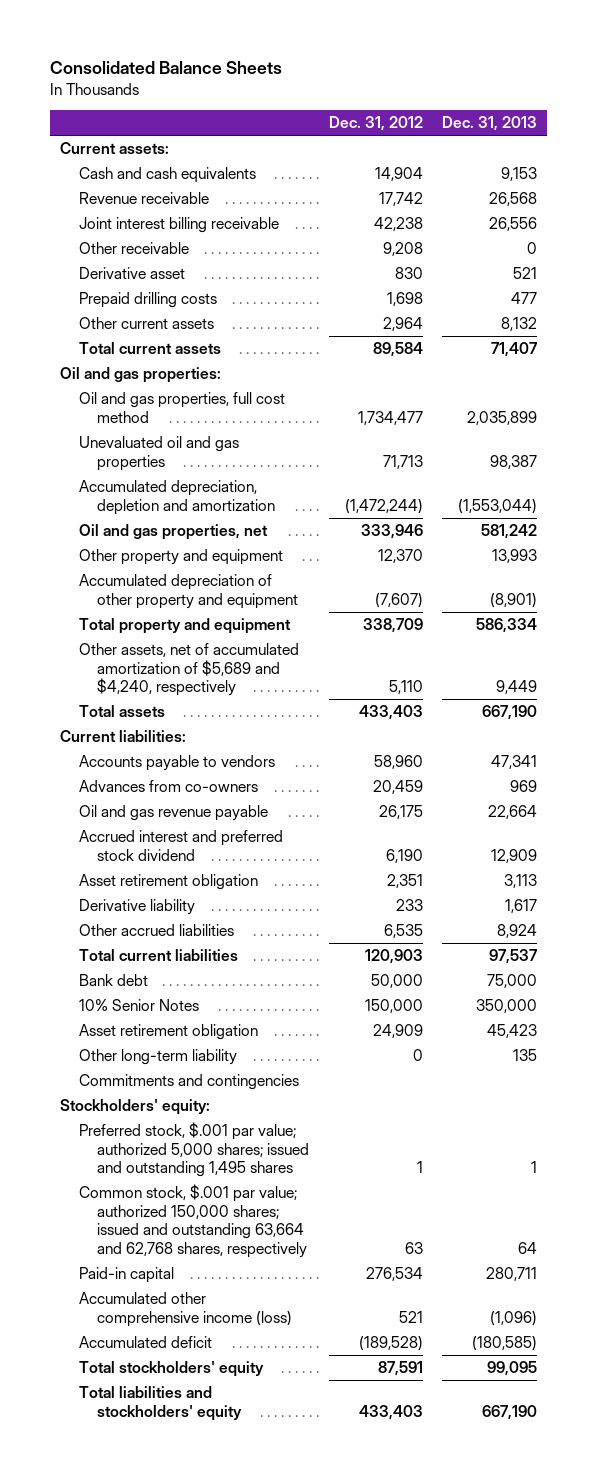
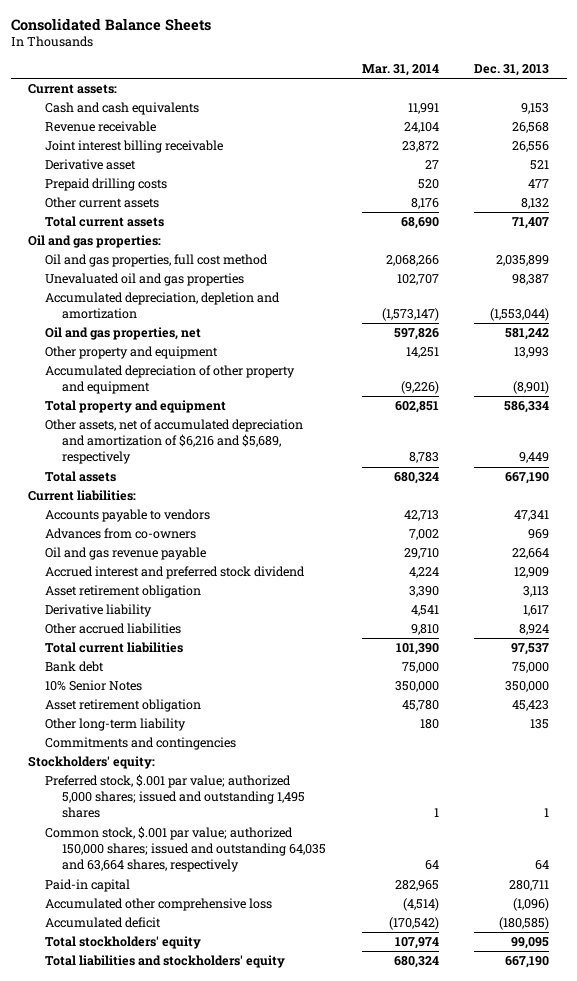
- | Dec. 31, 2012 | Dec. 31, 2013
+ | Mar. 31, 2014 | Dec. 31, 2013
- Other receivable | 9,208 | 0
- Other assets, net of accumulated amortization of $5,689 and $4,240, respectively | 5,110 | 9,449
+ Other assets, net of accumulated depreciation and amortization of $6,216 and $5,689, respectively | 8,783 | 9,449
- Common stock, $.001 par value; authorized 150,000 shares; issued and outstanding 63,664 and 62,768 shares, respectively | 63 | 64
+ Common stock, $.001 par value; authorized 150,000 shares; issued and outstanding 64,035 and 63,664 shares, respectively | 64 | 64
- Accumulated other comprehensive income (loss) | 521 | (1,096)
+ Accumulated other comprehensive loss | (4,514) | (1,096)

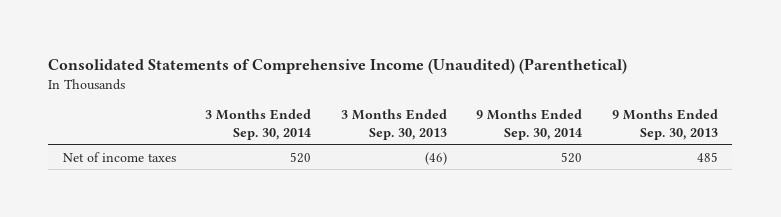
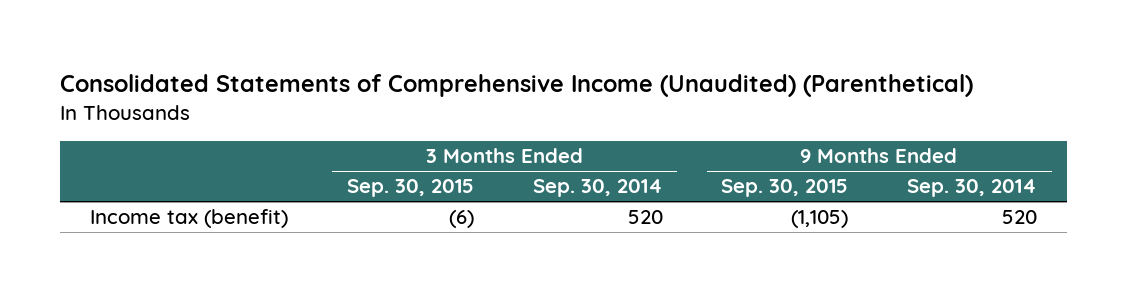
- | 3 Months Ended Sep. 30, 2014 | 3 Months Ended Sep. 30, 2013 | 9 Months Ended Sep. 30, 2014 | 9 Months Ended Sep. 30, 2013
+ | 3 Months Ended Sep. 30, 2015 | 3 Months Ended Sep. 30, 2014 | 9 Months Ended Sep. 30, 2015 | 9 Months Ended Sep. 30, 2014
- Net of income taxes | 520 | (46) | 520 | 485
+ Income tax (benefit) | (6) | 520 | (1,105) | 520

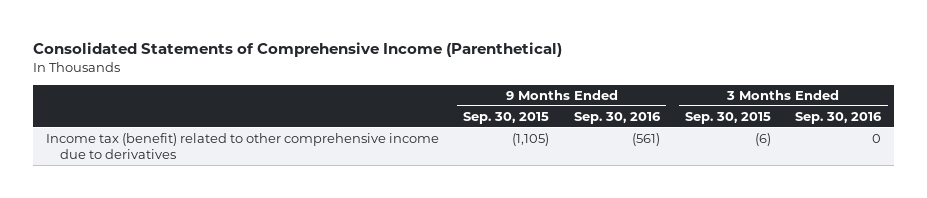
- Consolidated Statements of Comprehensive Income (Unaudited) (Parenthetical)
+ Consolidated Statements of Comprehensive Income (Parenthetical)
- | 3 Months Ended Sep. 30, 2015 | 3 Months Ended Sep. 30, 2014 | 9 Months Ended Sep. 30, 2015 | 9 Months Ended Sep. 30, 2014
+ | 9 Months Ended Sep. 30, 2015 | 9 Months Ended Sep. 30, 2016 | 3 Months Ended Sep. 30, 2015 | 3 Months Ended Sep. 30, 2016
- Income tax (benefit) | (6) | 520 | (1,105) | 520
+ Income tax (benefit) related to other comprehensive income due to derivatives | (1,105) | (561) | (6) | 0

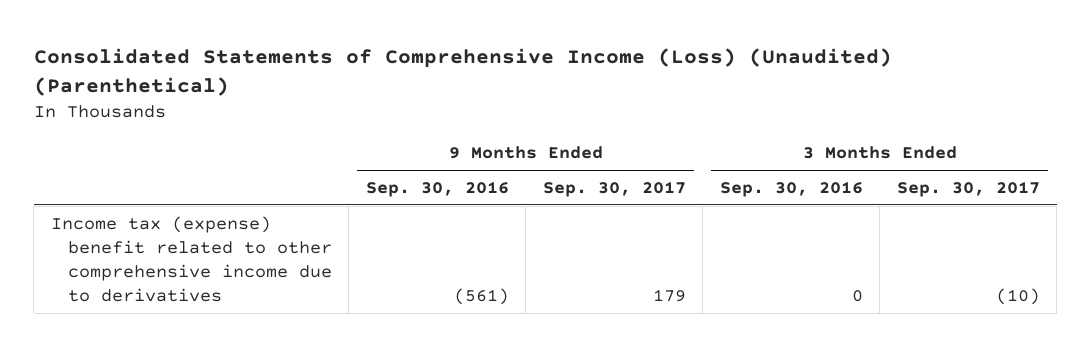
- Consolidated Statements of Comprehensive Income (Parenthetical)
+ Consolidated Statements of Comprehensive Income (Loss) (Unaudited) (Parenthetical)
- | 9 Months Ended Sep. 30, 2015 | 9 Months Ended Sep. 30, 2016 | 3 Months Ended Sep. 30, 2015 | 3 Months Ended Sep. 30, 2016
+ | 9 Months Ended Sep. 30, 2016 | 9 Months Ended Sep. 30, 2017 | 3 Months Ended Sep. 30, 2016 | 3 Months Ended Sep. 30, 2017
- Income tax (benefit) related to other comprehensive income due to derivatives | (1,105) | (561) | (6) | 0
+ Income tax (expense) benefit related to other comprehensive income due to derivatives | (561) | 179 | 0 | (10)

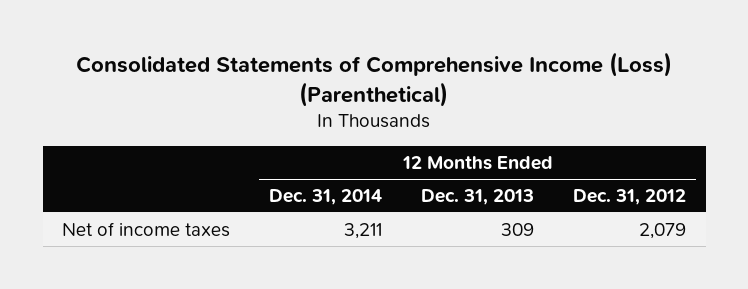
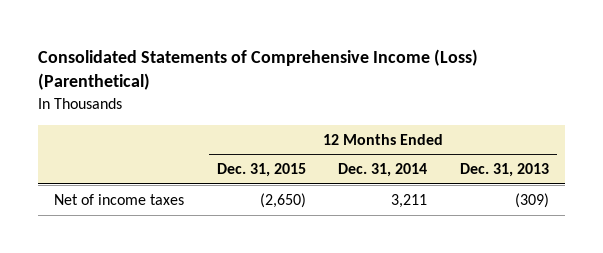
- | 12 Months Ended Dec. 31, 2014 | 12 Months Ended Dec. 31, 2013 | 12 Months Ended Dec. 31, 2012
+ | 12 Months Ended Dec. 31, 2015 | 12 Months Ended Dec. 31, 2014 | 12 Months Ended Dec. 31, 2013
- Net of income taxes | 3,211 | 309 | 2,079
+ Net of income taxes | (2,650) | 3,211 | (309)

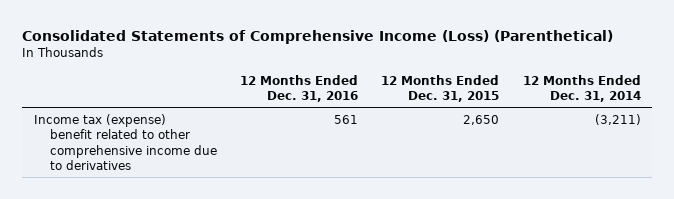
- | 12 Months Ended Dec. 31, 2015 | 12 Months Ended Dec. 31, 2014 | 12 Months Ended Dec. 31, 2013
+ | 12 Months Ended Dec. 31, 2016 | 12 Months Ended Dec. 31, 2015 | 12 Months Ended Dec. 31, 2014
- Net of income taxes | (2,650) | 3,211 | (309)
+ Income tax (expense) benefit related to other comprehensive income due to derivatives | 561 | 2,650 | (3,211)

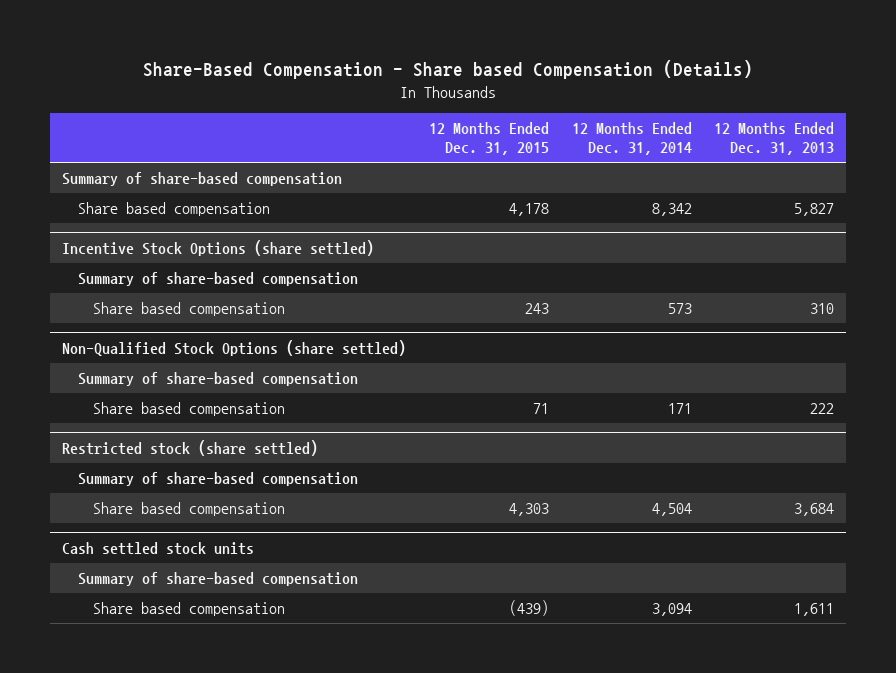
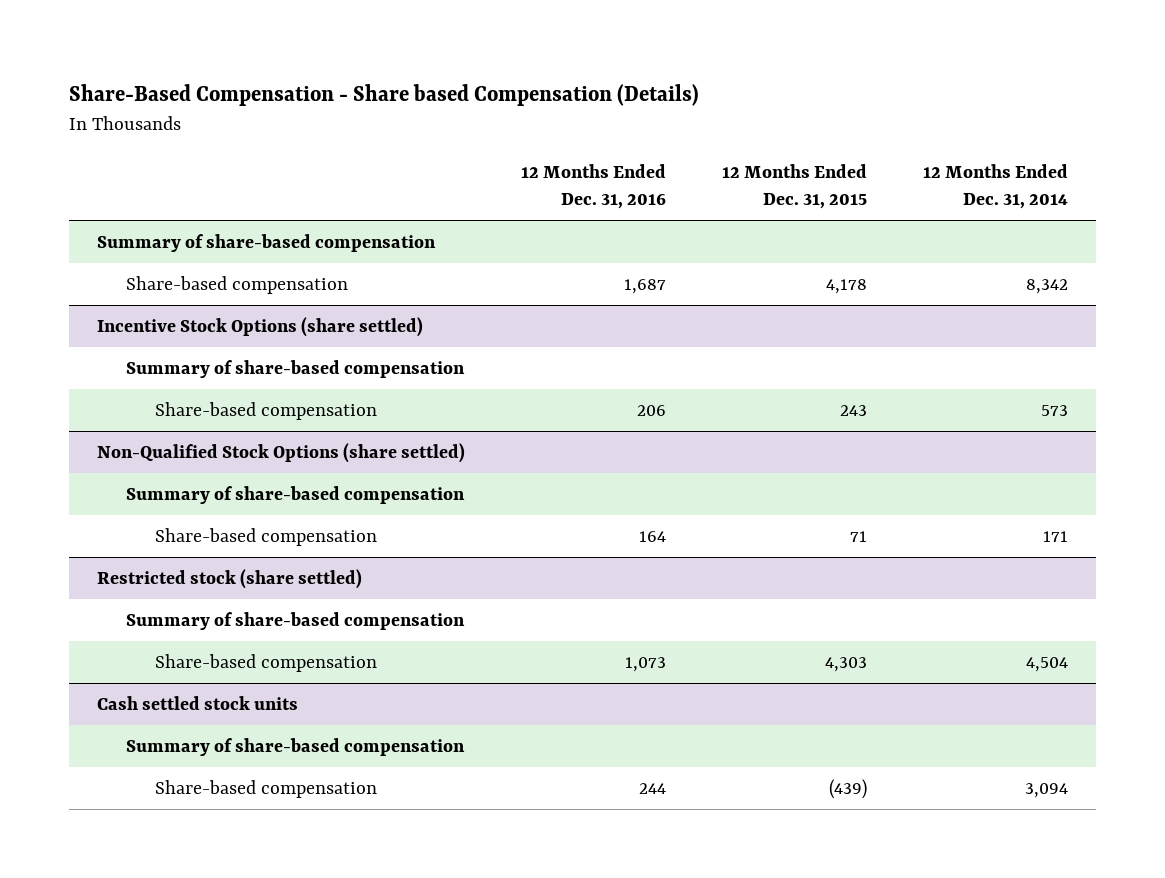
- | 12 Months Ended Dec. 31, 2015 | 12 Months Ended Dec. 31, 2014 | 12 Months Ended Dec. 31, 2013
+ | 12 Months Ended Dec. 31, 2016 | 12 Months Ended Dec. 31, 2015 | 12 Months Ended Dec. 31, 2014
- Share based compensation | 4,178 | 8,342 | 5,827
+ Share-based compensation | 1,687 | 4,178 | 8,342
@ Incentive Stock Options (share settled)
- Share based compensation | 243 | 573 | 310
+ Share-based compensation | 206 | 243 | 573
@ Non-Qualified Stock Options (share settled)
- Share based compensation | 71 | 171 | 222
+ Share-based compensation | 164 | 71 | 171
@ Restricted stock (share settled)
- Share based compensation | 4,303 | 4,504 | 3,684
+ Share-based compensation | 1,073 | 4,303 | 4,504
@ Cash settled stock units
- Share based compensation | (439) | 3,094 | 1,611
+ Share-based compensation | 244 | (439) | 3,094

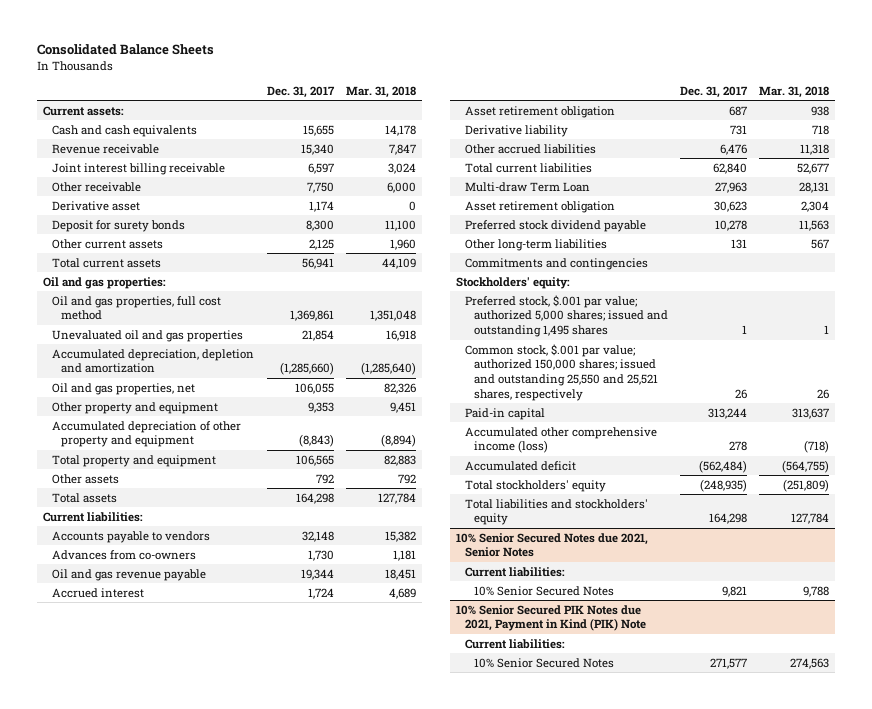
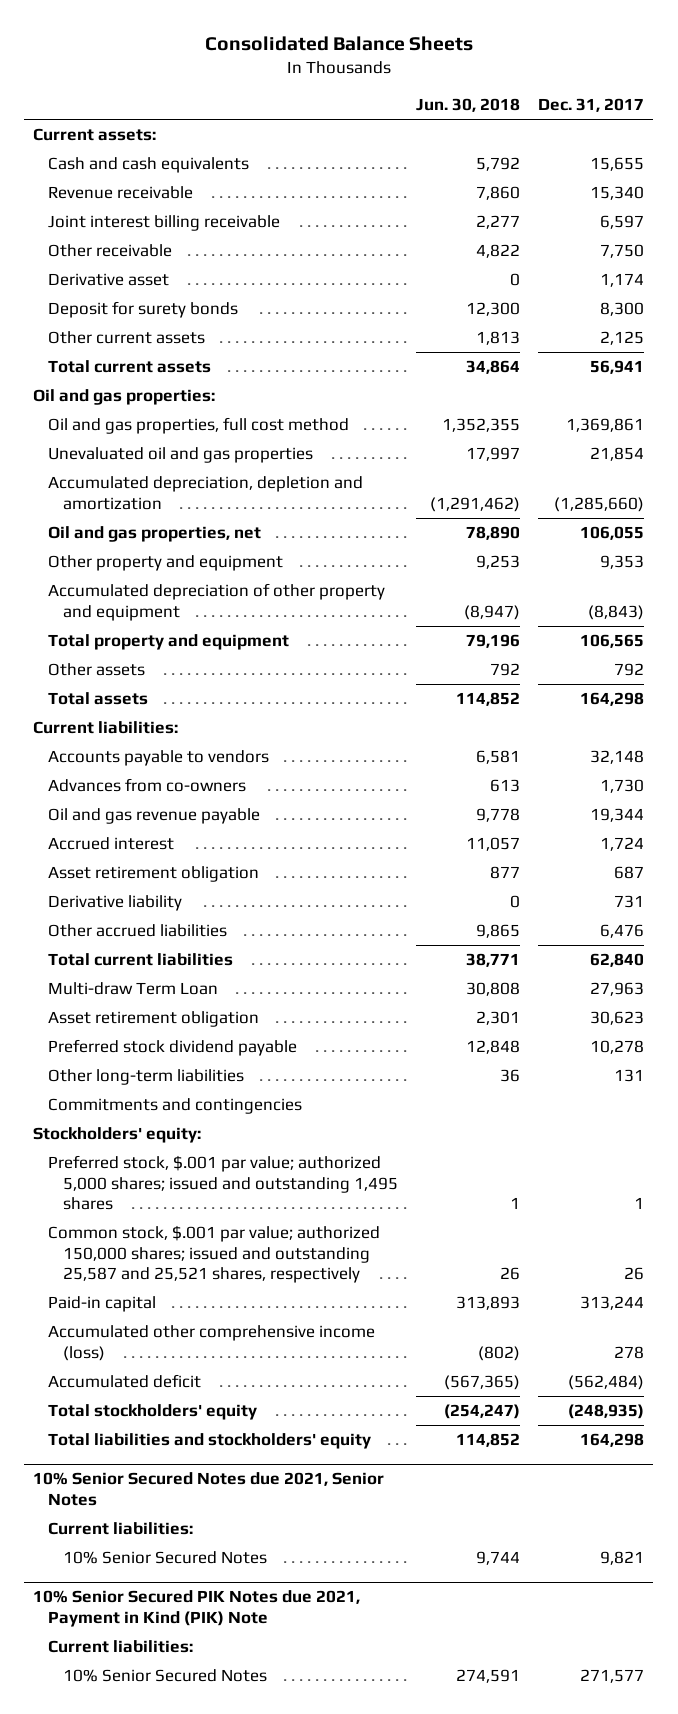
- | Dec. 31, 2017 | Mar. 31, 2018
+ | Jun. 30, 2018 | Dec. 31, 2017
- Common stock, $.001 par value; authorized 150,000 shares; issued and outstanding 25,550 and 25,521 shares, respectively | 26 | 26
+ Common stock, $.001 par value; authorized 150,000 shares; issued and outstanding 25,587 and 25,521 shares, respectively | 26 | 26

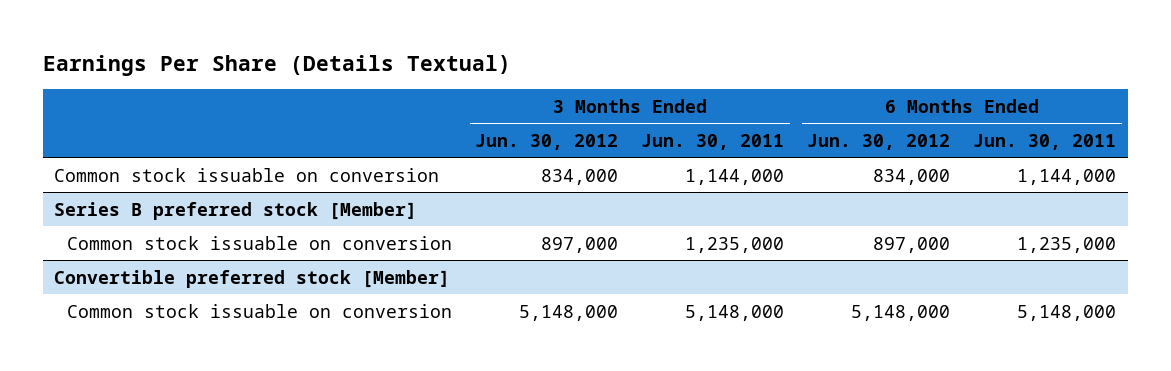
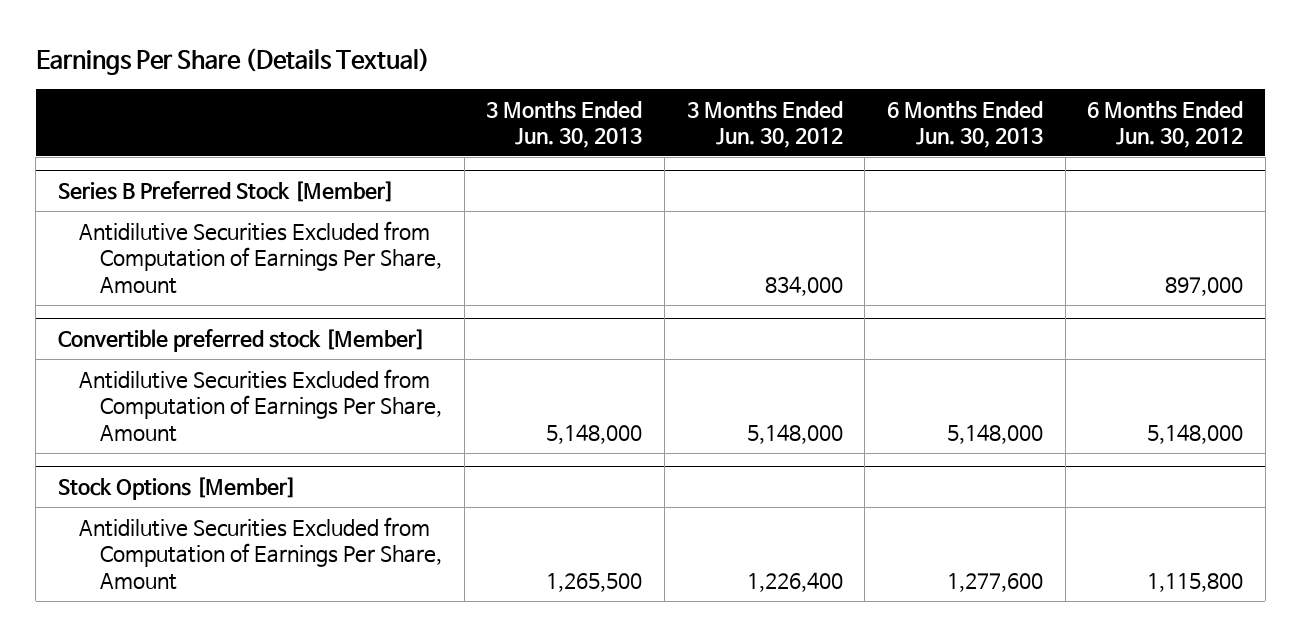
- | 3 Months Ended Jun. 30, 2012 | 3 Months Ended Jun. 30, 2011 | 6 Months Ended Jun. 30, 2012 | 6 Months Ended Jun. 30, 2011
+ | 3 Months Ended Jun. 30, 2013 | 3 Months Ended Jun. 30, 2012 | 6 Months Ended Jun. 30, 2013 | 6 Months Ended Jun. 30, 2012
- Common stock issuable on conversion | 834,000 | 1,144,000 | 834,000 | 1,144,000
- Series B preferred stock [Member]
- Common stock issuable on conversion | 897,000 | 1,235,000 | 897,000 | 1,235,000
+ Series B Preferred Stock [Member]
+ Antidilutive Securities Excluded from Computation of Earnings Per Share, Amount | | 834,000 | | 897,000
@ Convertible preferred stock [Member]
- Common stock issuable on conversion | 5,148,000 | 5,148,000 | 5,148,000 | 5,148,000
+ Antidilutive Securities Excluded from Computation of Earnings Per Share, Amount | 5,148,000 | 5,148,000 | 5,148,000 | 5,148,000
+ Stock Options [Member]
+ Antidilutive Securities Excluded from Computation of Earnings Per Share, Amount | 1,265,500 | 1,226,400 | 1,277,600 | 1,115,800

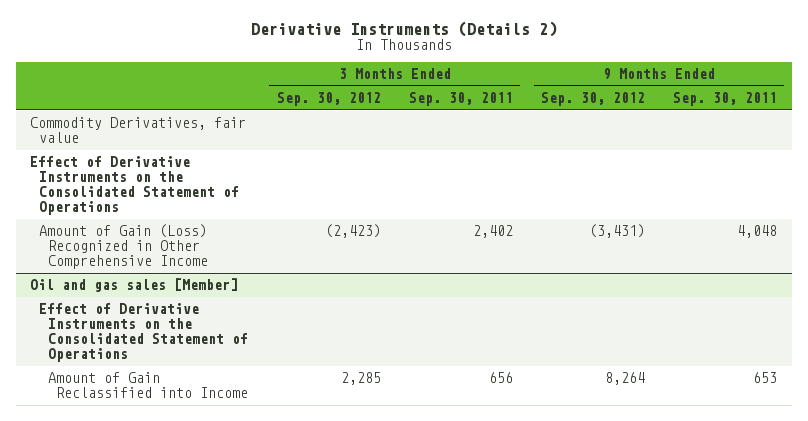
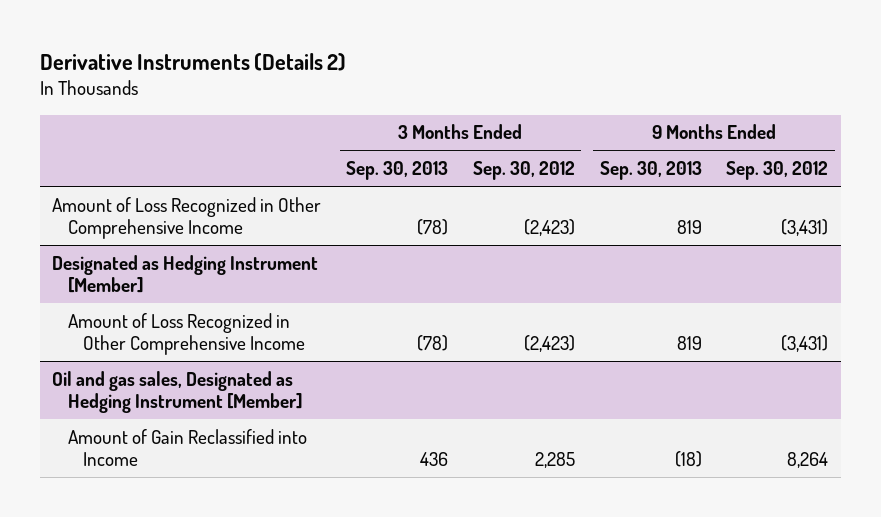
- | 3 Months Ended Sep. 30, 2012 | 3 Months Ended Sep. 30, 2011 | 9 Months Ended Sep. 30, 2012 | 9 Months Ended Sep. 30, 2011
+ | 3 Months Ended Sep. 30, 2013 | 3 Months Ended Sep. 30, 2012 | 9 Months Ended Sep. 30, 2013 | 9 Months Ended Sep. 30, 2012
- Commodity Derivatives, fair value
- Effect of Derivative Instruments on the Consolidated Statement of Operations
- Amount of Gain (Loss) Recognized in Other Comprehensive Income | (2,423) | 2,402 | (3,431) | 4,048
- Oil and gas sales [Member]
- Effect of Derivative Instruments on the Consolidated Statement of Operations
+ Amount of Loss Recognized in Other Comprehensive Income | (78) | (2,423) | 819 | (3,431)
+ Designated as Hedging Instrument [Member]
+ Amount of Loss Recognized in Other Comprehensive Income | (78) | (2,423) | 819 | (3,431)
+ Oil and gas sales, Designated as Hedging Instrument [Member]

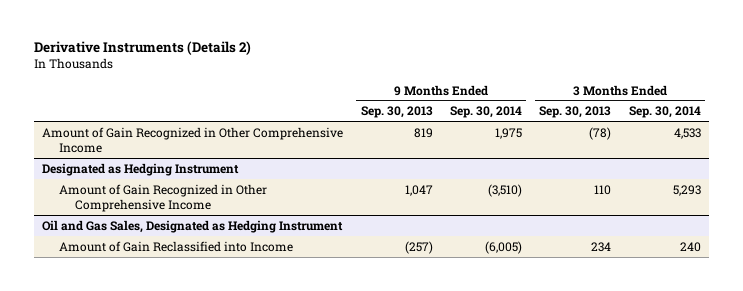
- | 3 Months Ended Sep. 30, 2013 | 3 Months Ended Sep. 30, 2012 | 9 Months Ended Sep. 30, 2013 | 9 Months Ended Sep. 30, 2012
+ | 9 Months Ended Sep. 30, 2013 | 9 Months Ended Sep. 30, 2014 | 3 Months Ended Sep. 30, 2013 | 3 Months Ended Sep. 30, 2014
- Amount of Loss Recognized in Other Comprehensive Income | (78) | (2,423) | 819 | (3,431)
- Designated as Hedging Instrument [Member]
- Amount of Loss Recognized in Other Comprehensive Income | (78) | (2,423) | 819 | (3,431)
- Oil and gas sales, Designated as Hedging Instrument [Member]
- Amount of Gain Reclassified into Income | 436 | 2,285 | (18) | 8,264
+ Amount of Gain Recognized in Other Comprehensive Income | 819 | 1,975 | (78) | 4,533
+ Designated as Hedging Instrument
+ Amount of Gain Recognized in Other Comprehensive Income | 1,047 | (3,510) | 110 | 5,293
+ Oil and Gas Sales, Designated as Hedging Instrument
+ Amount of Gain Reclassified into Income | (257) | (6,005) | 234 | 240

